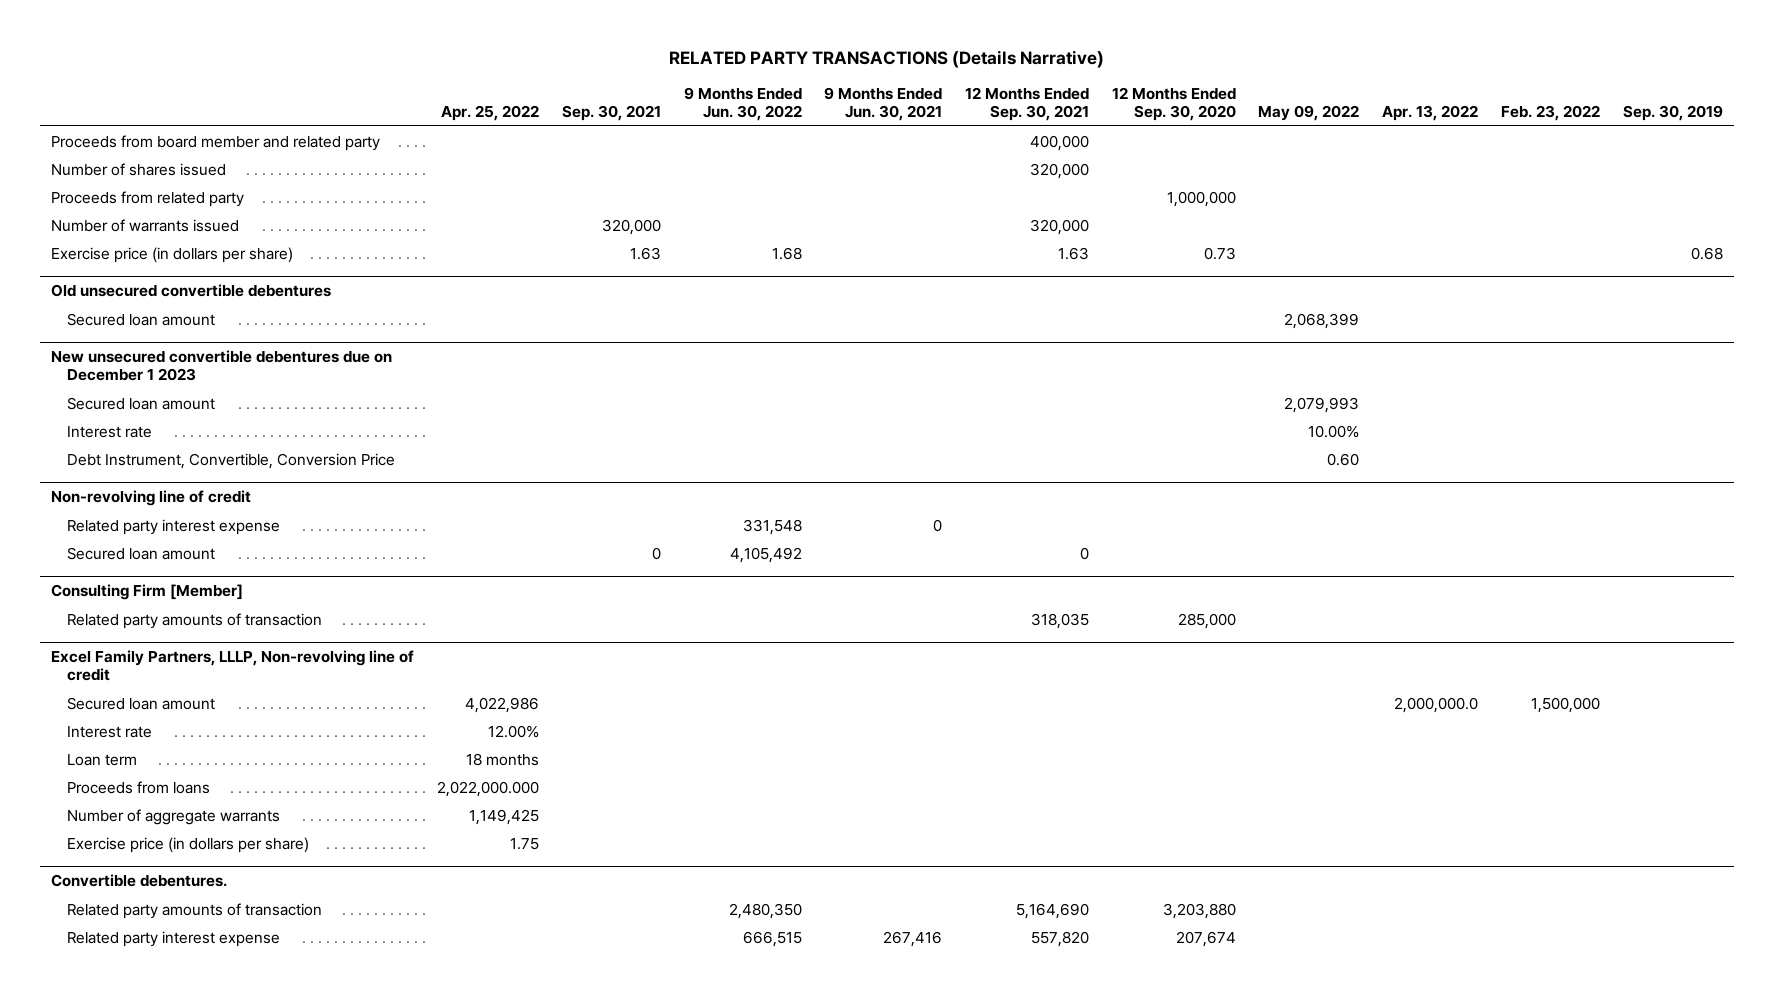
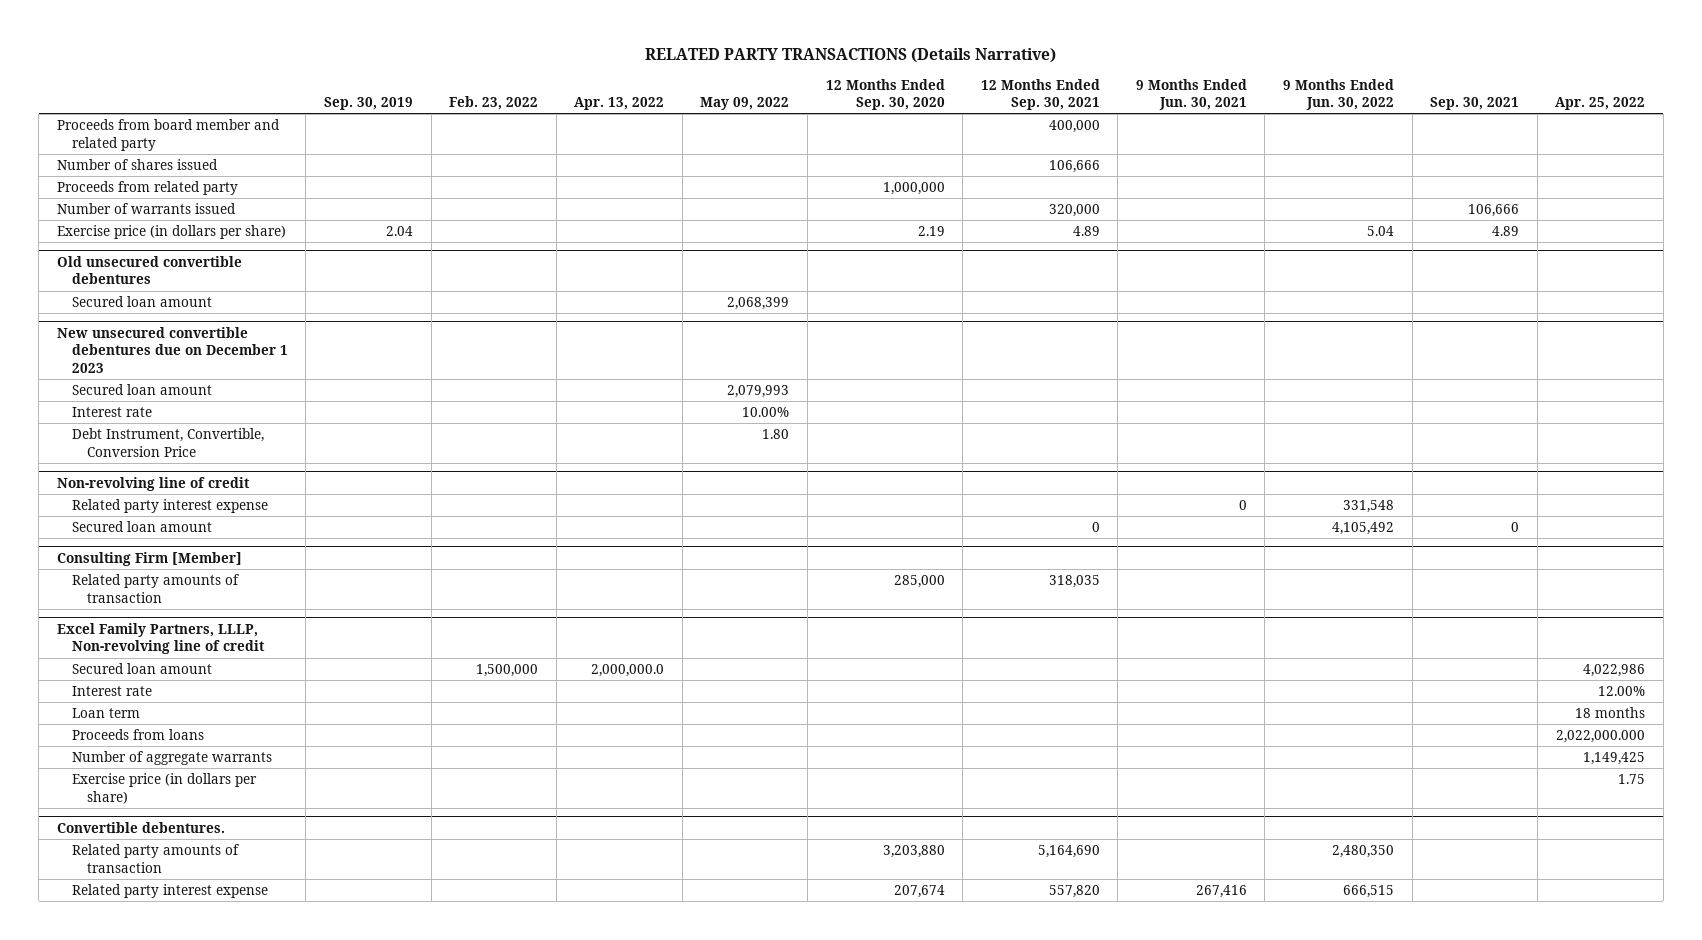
- | Apr. 25, 2022 | Sep. 30, 2021 | 9 Months Ended Jun. 30, 2022 | 9 Months Ended Jun. 30, 2021 | 12 Months Ended Sep. 30, 2021 | 12 Months Ended Sep. 30, 2020 | May 09, 2022 | Apr. 13, 2022 | Feb. 23, 2022 | Sep. 30, 2019
+ | Sep. 30, 2019 | Feb. 23, 2022 | Apr. 13, 2022 | May 09, 2022 | 12 Months Ended Sep. 30, 2020 | 12 Months Ended Sep. 30, 2021 | 9 Months Ended Jun. 30, 2021 | 9 Months Ended Jun. 30, 2022 | Sep. 30, 2021 | Apr. 25, 2022
- Number of shares issued | | | | | 320,000 | | | | |
+ Number of shares issued | | | | | | 106,666 | | | |
- Number of warrants issued | | 320,000 | | | 320,000 | | | | |
- Exercise price (in dollars per share) | | 1.63 | 1.68 | | 1.63 | 0.73 | | | | 0.68
+ Number of warrants issued | | | | | | 320,000 | | | 106,666 |
+ Exercise price (in dollars per share) | 2.04 | | | | 2.19 | 4.89 | | 5.04 | 4.89 |
@ New unsecured convertible debentures due on December 1 2023
- Debt Instrument, Convertible, Conversion Price | | | | | | | 0.60 | | |
+ Debt Instrument, Convertible, Conversion Price | | | | 1.80 | | | | | |

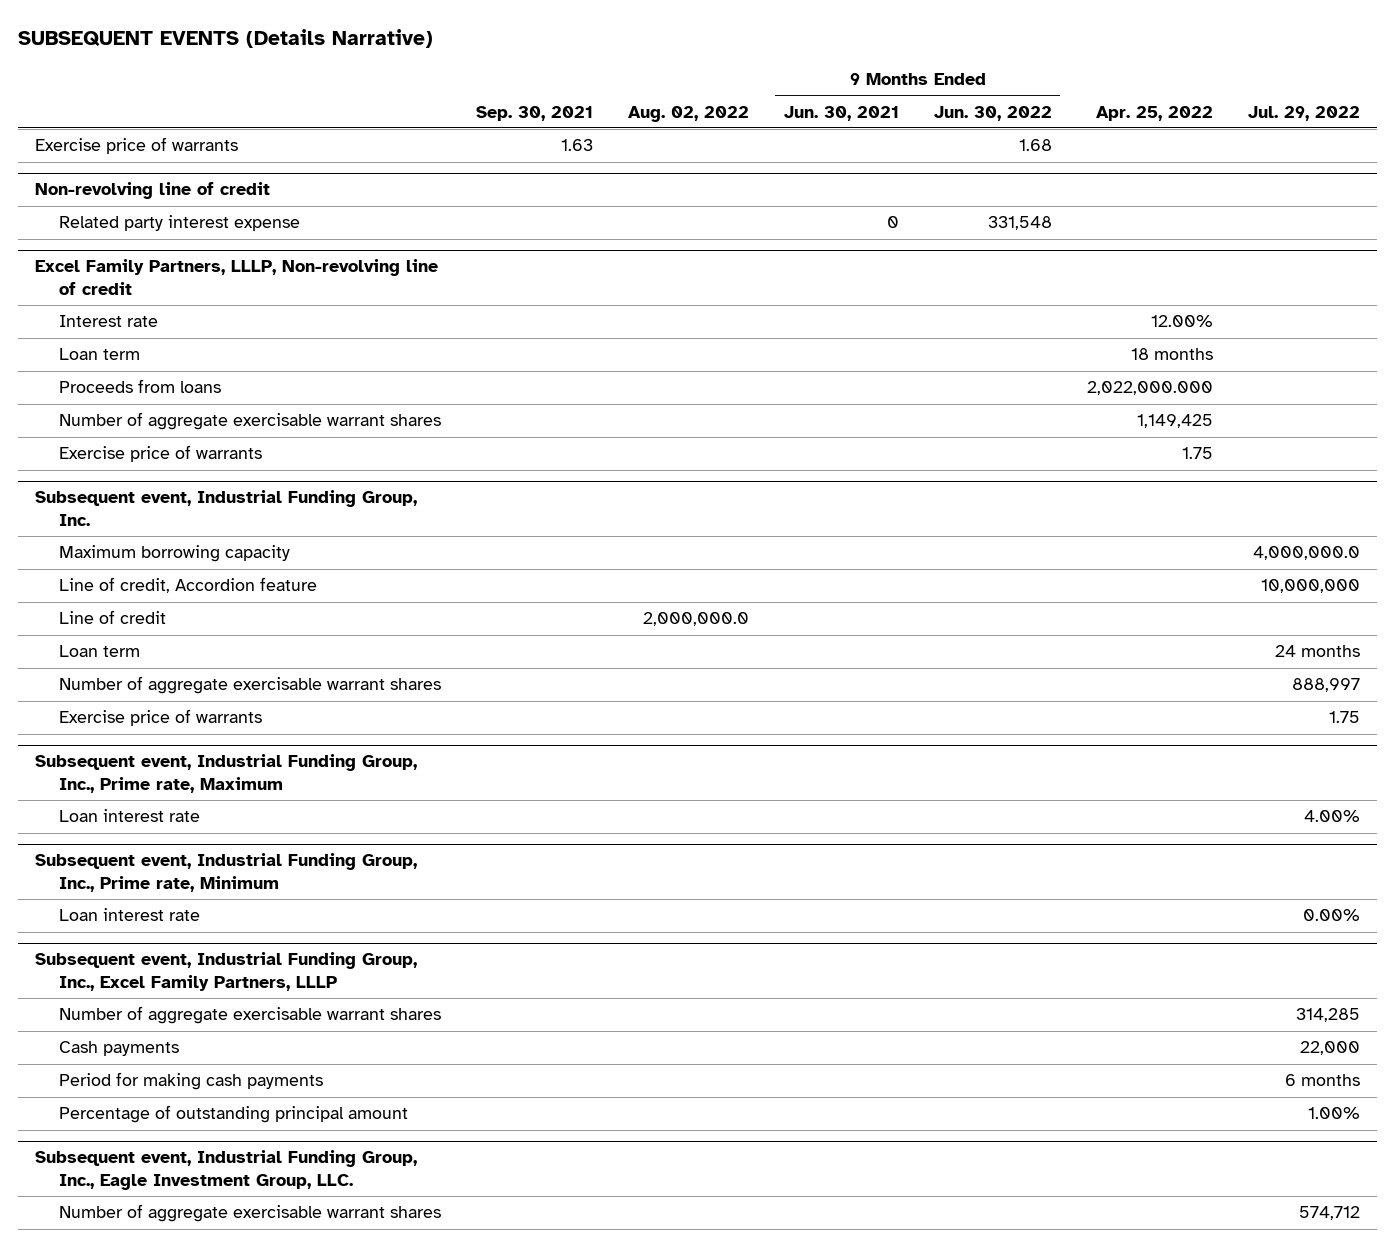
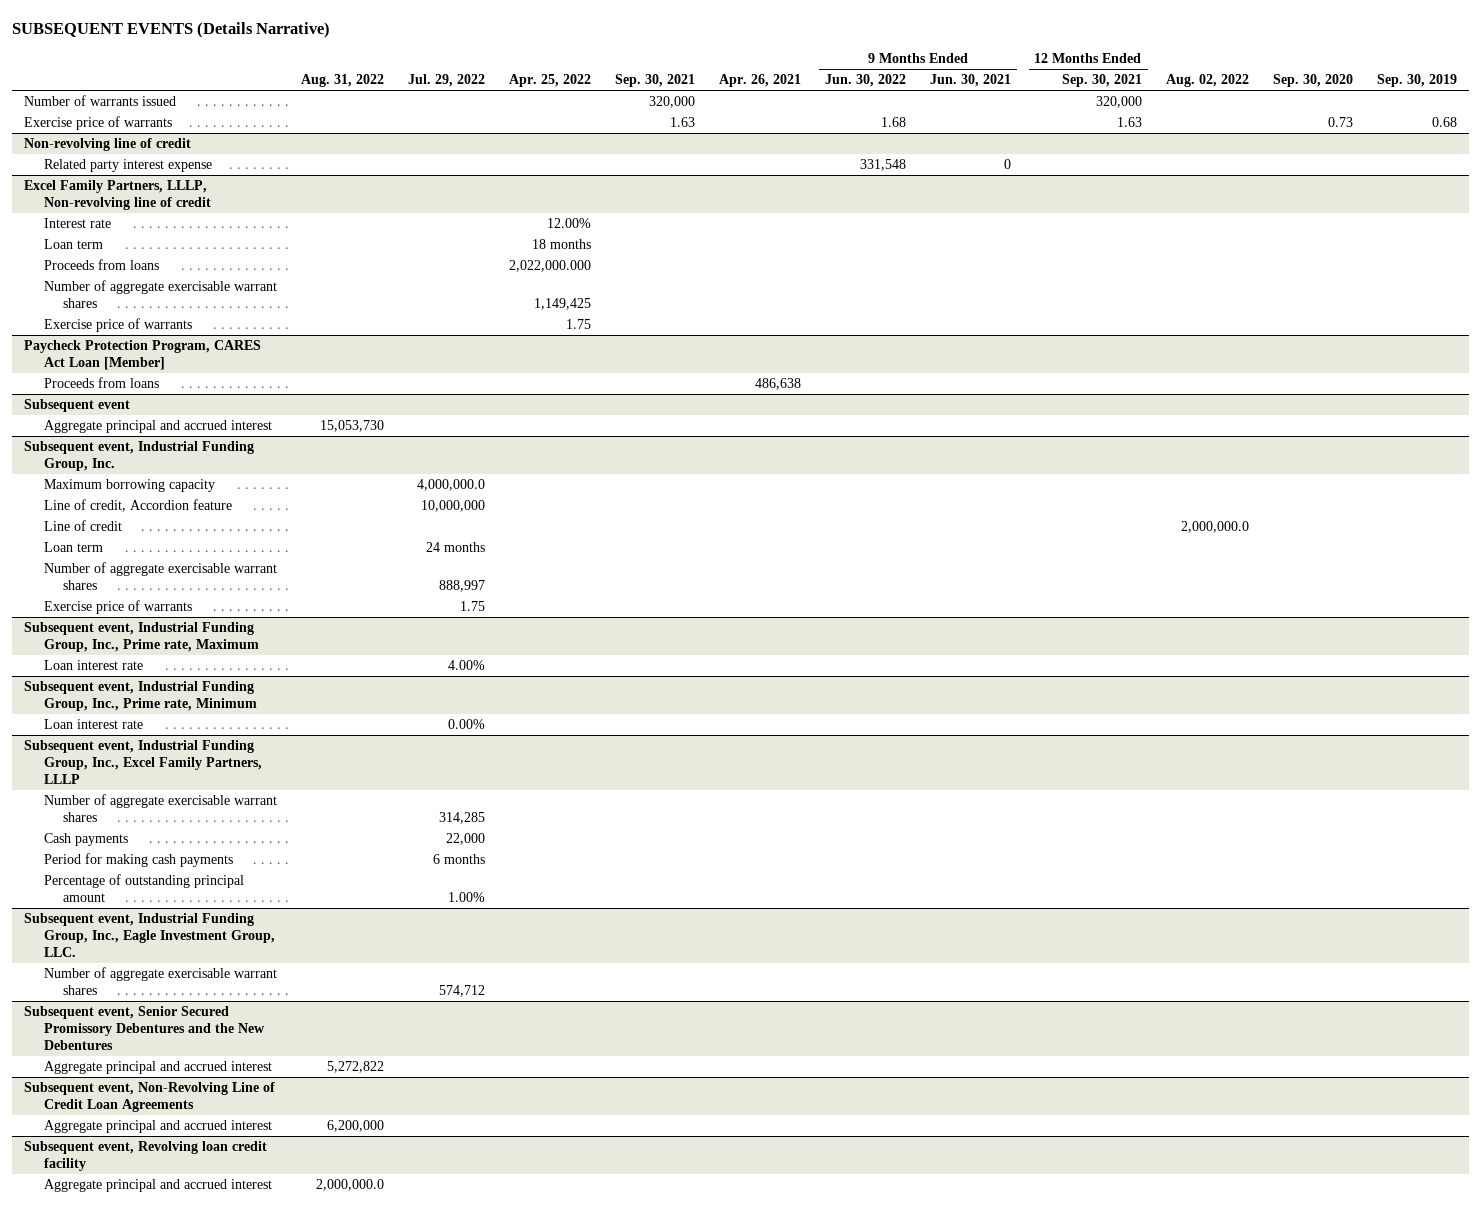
- | Sep. 30, 2021 | Aug. 02, 2022 | 9 Months Ended Jun. 30, 2021 | 9 Months Ended Jun. 30, 2022 | Apr. 25, 2022 | Jul. 29, 2022
+ | Aug. 31, 2022 | Jul. 29, 2022 | Apr. 25, 2022 | Sep. 30, 2021 | Apr. 26, 2021 | 9 Months Ended Jun. 30, 2022 | 9 Months Ended Jun. 30, 2021 | 12 Months Ended Sep. 30, 2021 | Aug. 02, 2022 | Sep. 30, 2020 | Sep. 30, 2019
+ Number of warrants issued | | | | 320,000 | | | | 320,000 | | |
+ Paycheck Protection Program, CARES Act Loan [Member]
+ Proceeds from loans | | | | | 486,638 | | | | | |
+ Subsequent event
+ Aggregate principal and accrued interest | 15,053,730 | | | | | | | | | |
+ Subsequent event, Senior Secured Promissory Debentures and the New Debentures
+ Aggregate principal and accrued interest | 5,272,822 | | | | | | | | | |
+ Subsequent event, Non-Revolving Line of Credit Loan Agreements
+ Aggregate principal and accrued interest | 6,200,000 | | | | | | | | | |
+ Subsequent event, Revolving loan credit facility
+ Aggregate principal and accrued interest | 2,000,000.0 | | | | | | | | | |

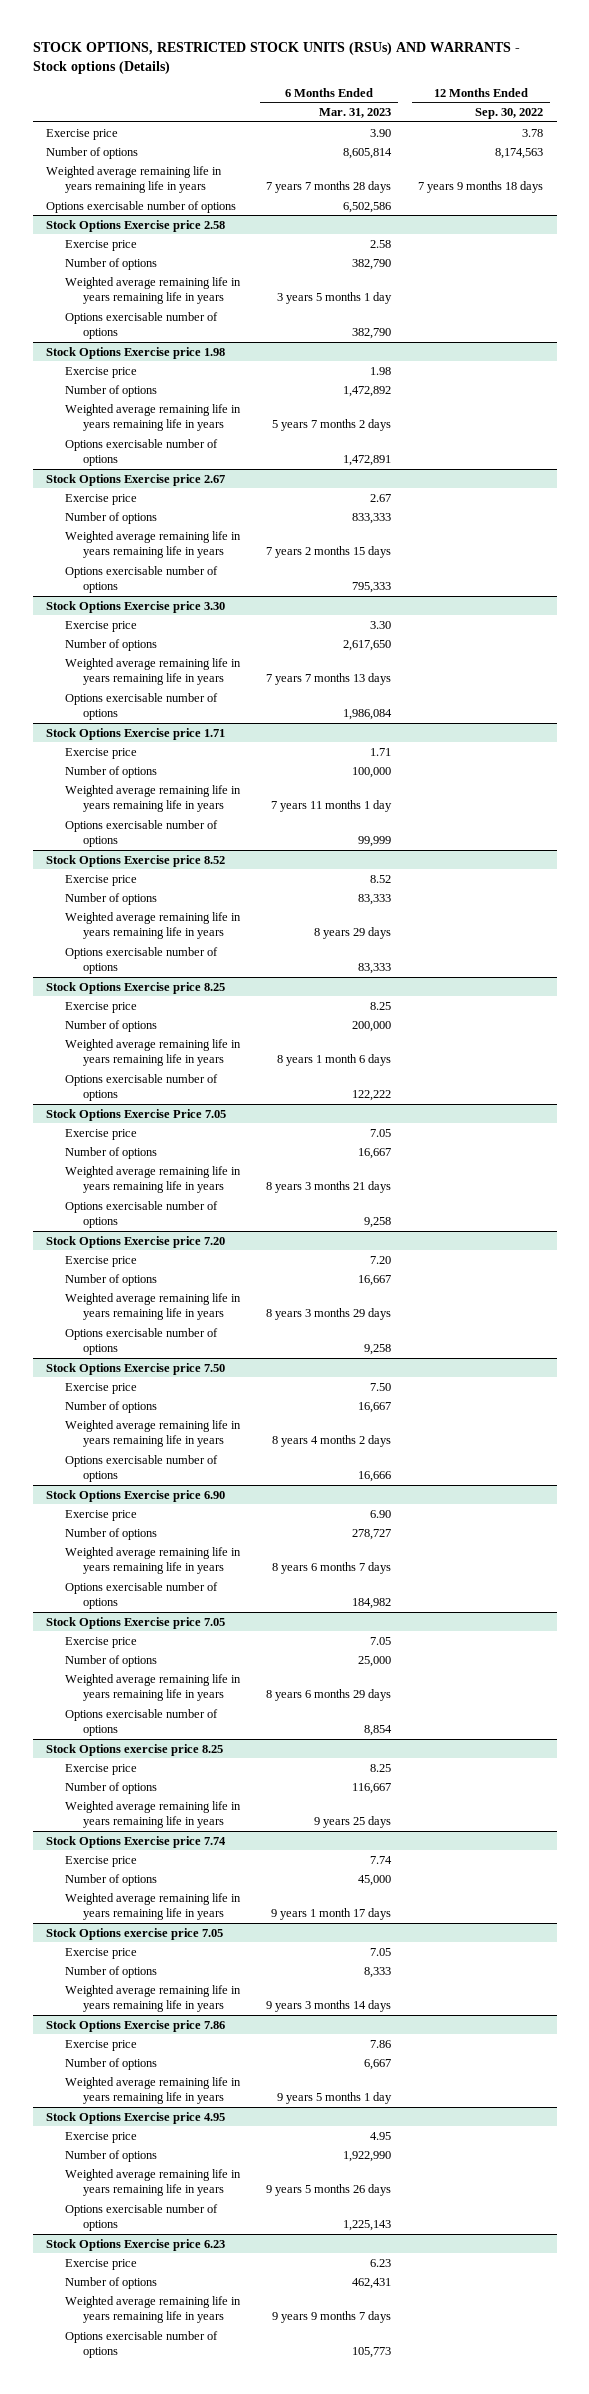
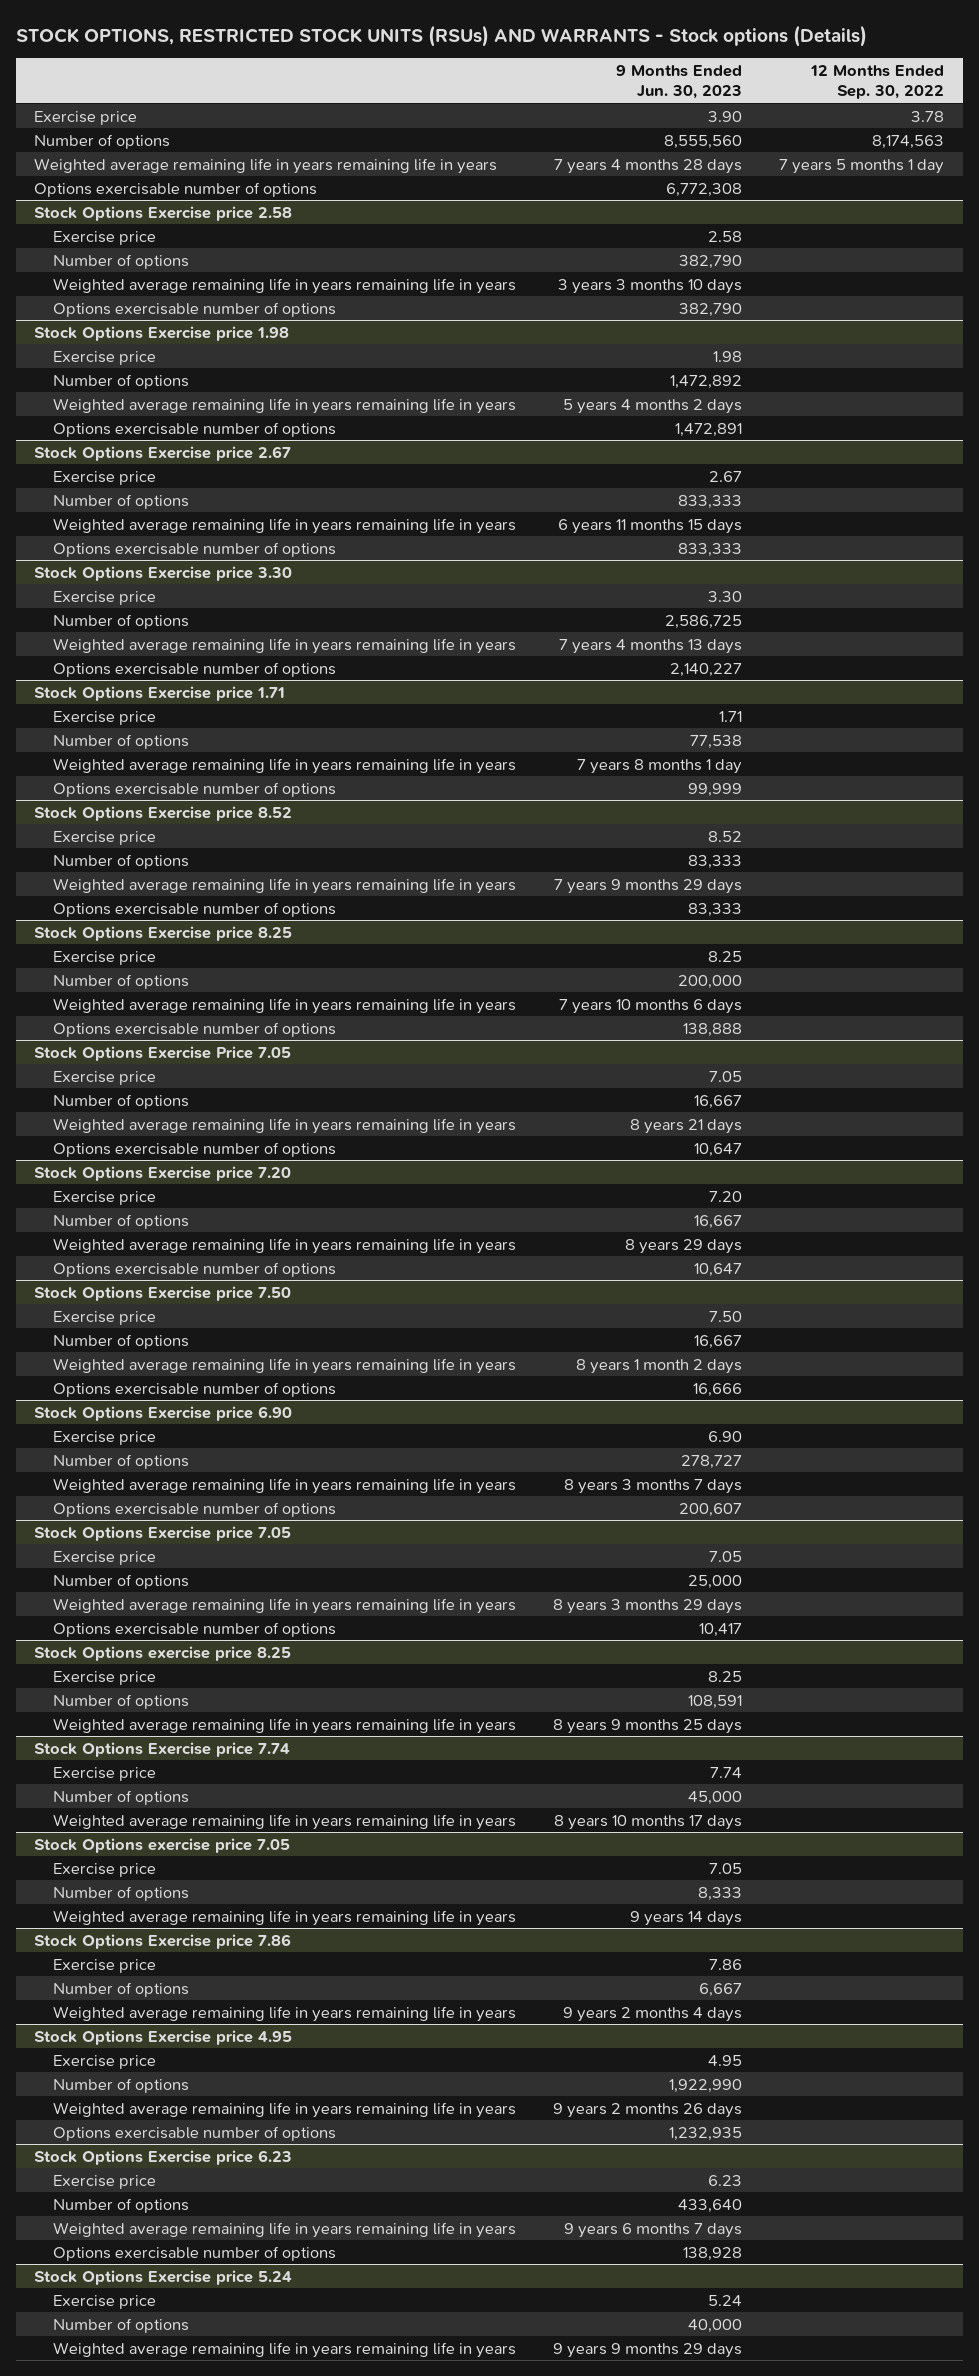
- | 6 Months Ended Mar. 31, 2023 | 12 Months Ended Sep. 30, 2022
+ | 9 Months Ended Jun. 30, 2023 | 12 Months Ended Sep. 30, 2022
- Weighted average remaining life in years remaining life in years | 7 years 7 months 28 days | 7 years 9 months 18 days
+ Weighted average remaining life in years remaining life in years | 7 years 4 months 28 days | 7 years 5 months 1 day
+ Stock Options Exercise price 5.24
+ Exercise price | 5.24 |
+ Number of options | 40,000 |
+ Weighted average remaining life in years remaining life in years | 9 years 9 months 29 days |

